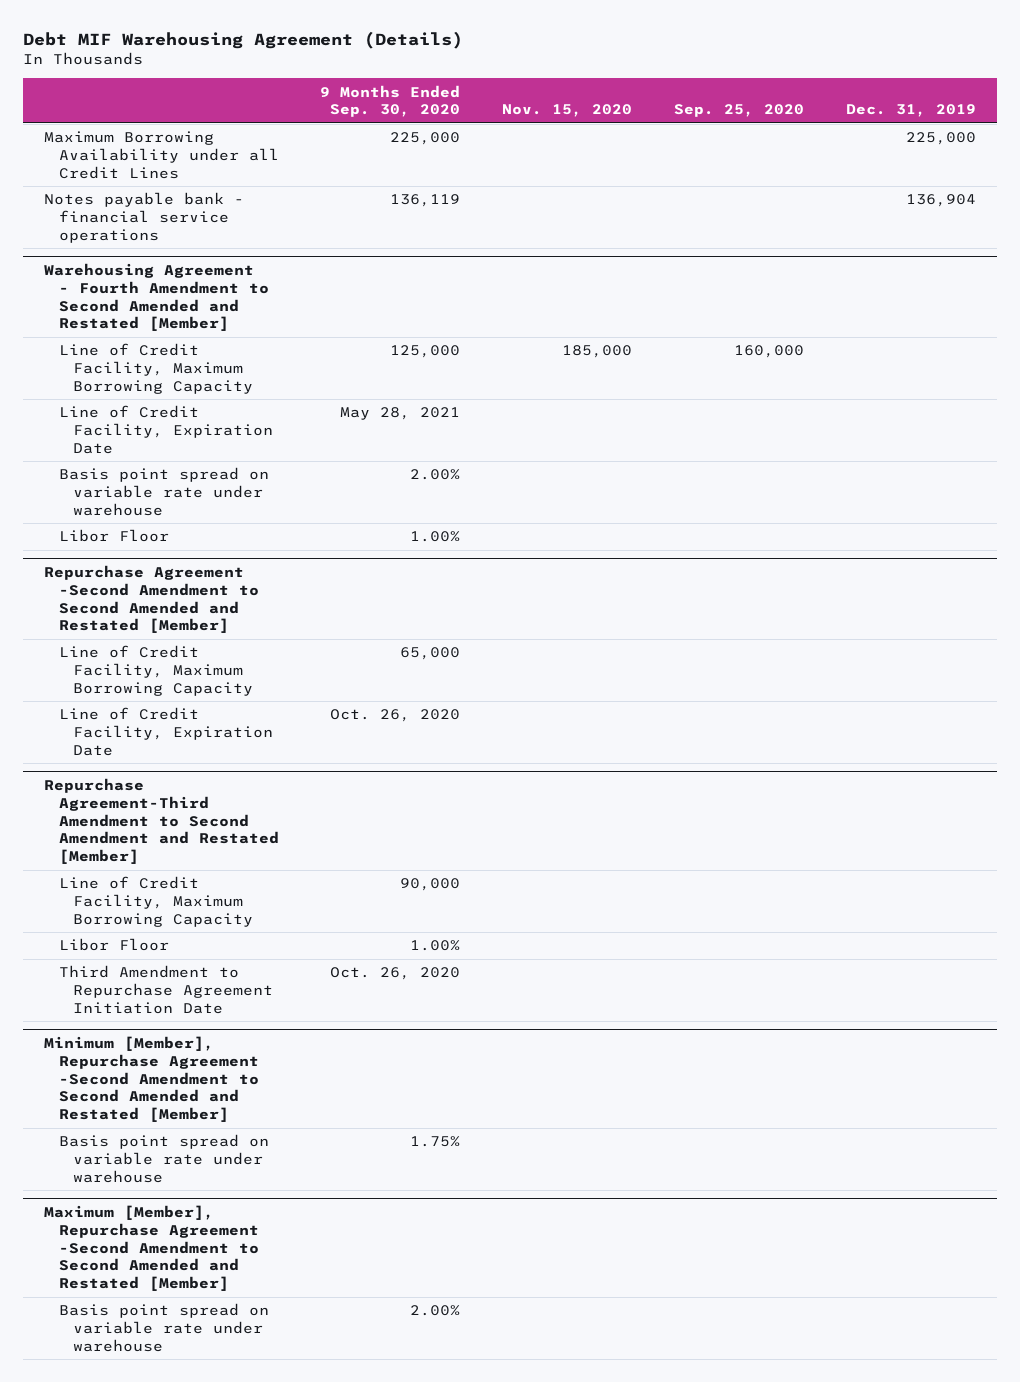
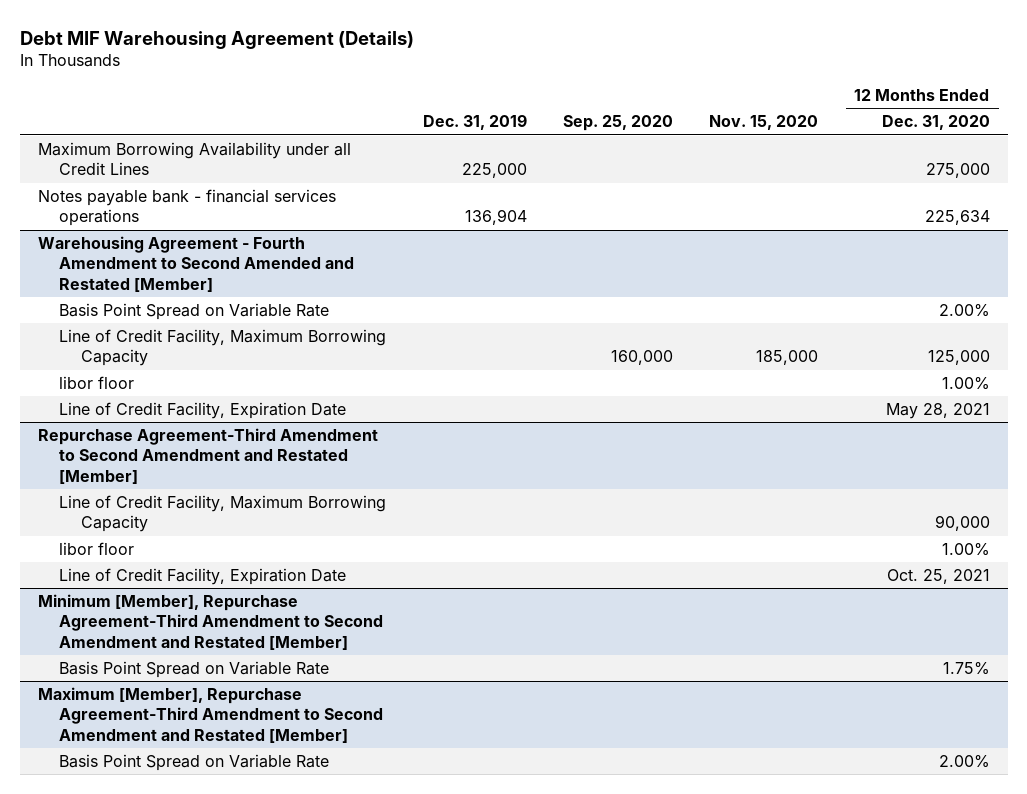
- | 9 Months Ended Sep. 30, 2020 | Nov. 15, 2020 | Sep. 25, 2020 | Dec. 31, 2019
+ | Dec. 31, 2019 | Sep. 25, 2020 | Nov. 15, 2020 | 12 Months Ended Dec. 31, 2020
- Notes payable bank - financial service operations | 136,119 | | | 136,904
+ Notes payable bank - financial services operations | 136,904 | | | 225,634
@ Warehousing Agreement - Fourth Amendment to Second Amended and Restated [Member]
+ Basis Point Spread on Variable Rate | | | | 2.00%
+ libor floor | | | | 1.00%
- Basis point spread on variable rate under warehouse | 2.00% | | |
- Libor Floor | 1.00% | | |
- Repurchase Agreement -Second Amendment to Second Amended and Restated [Member]
- Line of Credit Facility, Maximum Borrowing Capacity | 65,000 | | |
- Line of Credit Facility, Expiration Date | Oct. 26, 2020 | | |
@ Repurchase Agreement-Third Amendment to Second Amendment and Restated [Member]
- Libor Floor | 1.00% | | |
- Third Amendment to Repurchase Agreement Initiation Date | Oct. 26, 2020 | | |
- Minimum [Member], Repurchase Agreement -Second Amendment to Second Amended and Restated [Member]
- Basis point spread on variable rate under warehouse | 1.75% | | |
- Maximum [Member], Repurchase Agreement -Second Amendment to Second Amended and Restated [Member]
- Basis point spread on variable rate under warehouse | 2.00% | | |
@ Repurchase Agreement-Third Amendment to Second Amendment and Restated [Member]
+ libor floor | | | | 1.00%
+ Line of Credit Facility, Expiration Date | | | | Oct. 25, 2021
+ Minimum [Member], Repurchase Agreement-Third Amendment to Second Amendment and Restated [Member]
+ Basis Point Spread on Variable Rate | | | | 1.75%
+ Maximum [Member], Repurchase Agreement-Third Amendment to Second Amendment and Restated [Member]
+ Basis Point Spread on Variable Rate | | | | 2.00%

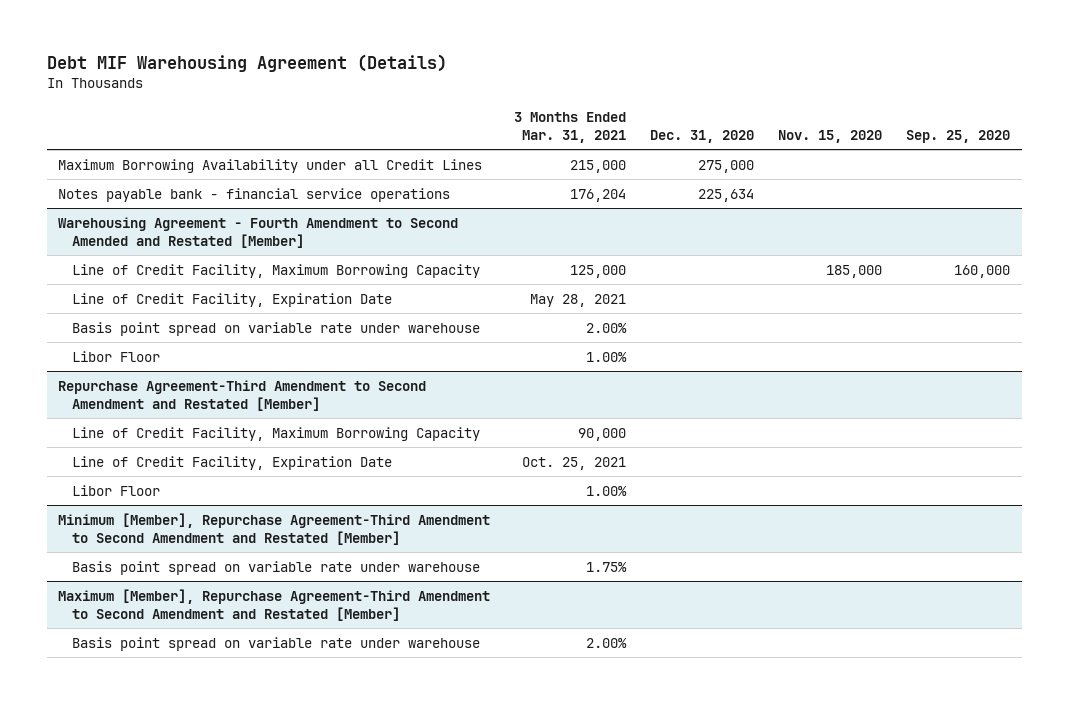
- | Dec. 31, 2019 | Sep. 25, 2020 | Nov. 15, 2020 | 12 Months Ended Dec. 31, 2020
+ | 3 Months Ended Mar. 31, 2021 | Dec. 31, 2020 | Nov. 15, 2020 | Sep. 25, 2020
- Notes payable bank - financial services operations | 136,904 | | | 225,634
+ Notes payable bank - financial service operations | 176,204 | 225,634 | |
@ Warehousing Agreement - Fourth Amendment to Second Amended and Restated [Member]
- Basis Point Spread on Variable Rate | | | | 2.00%
- libor floor | | | | 1.00%
+ Basis point spread on variable rate under warehouse | 2.00% | | |
+ Libor Floor | 1.00% | | |
@ Repurchase Agreement-Third Amendment to Second Amendment and Restated [Member]
- libor floor | | | | 1.00%
+ Libor Floor | 1.00% | | |
@ Minimum [Member], Repurchase Agreement-Third Amendment to Second Amendment and Restated [Member]
- Basis Point Spread on Variable Rate | | | | 1.75%
+ Basis point spread on variable rate under warehouse | 1.75% | | |
@ Maximum [Member], Repurchase Agreement-Third Amendment to Second Amendment and Restated [Member]
- Basis Point Spread on Variable Rate | | | | 2.00%
+ Basis point spread on variable rate under warehouse | 2.00% | | |

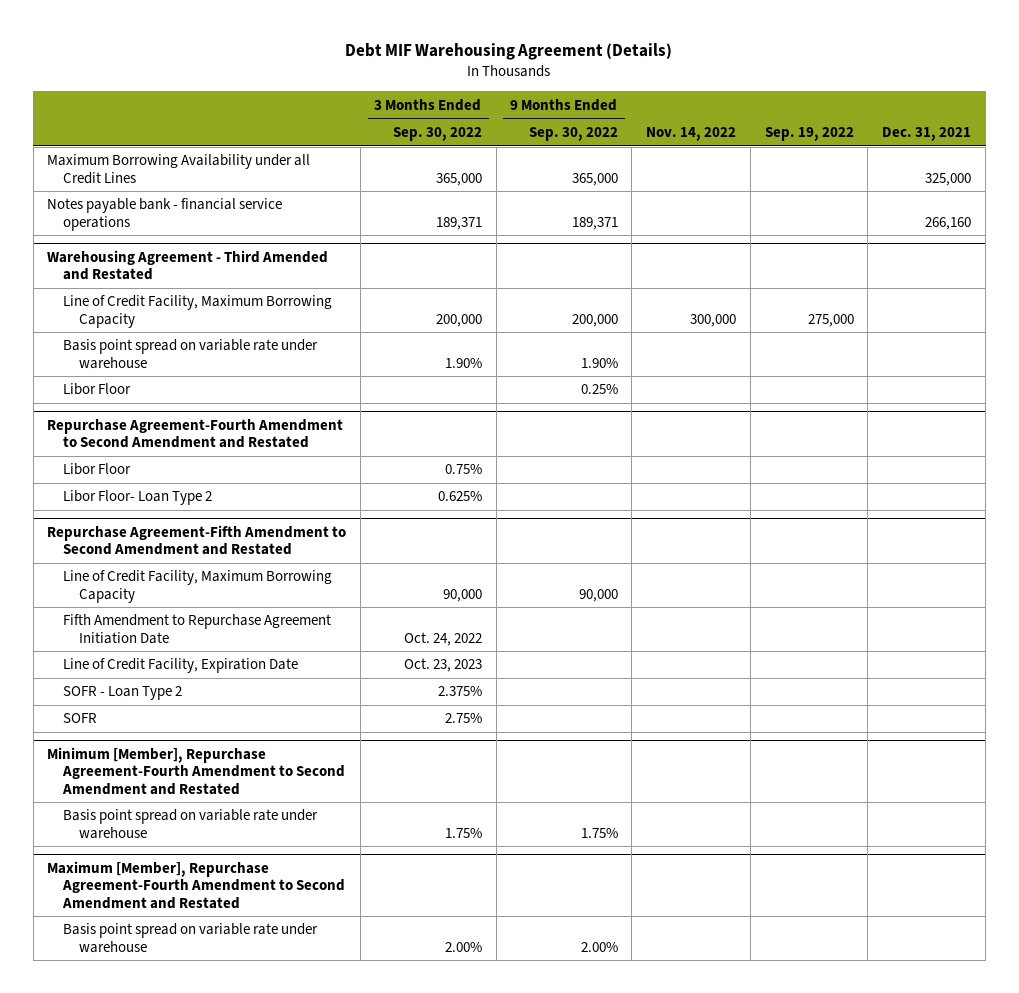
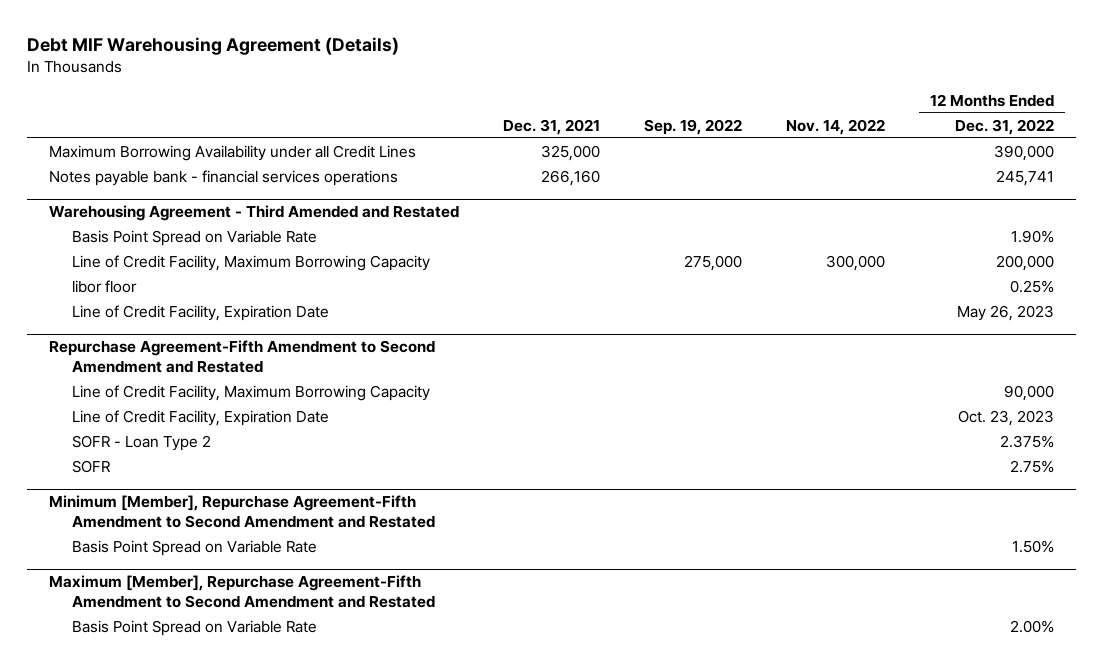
- | 3 Months Ended Sep. 30, 2022 | 9 Months Ended Sep. 30, 2022 | Nov. 14, 2022 | Sep. 19, 2022 | Dec. 31, 2021
+ | Dec. 31, 2021 | Sep. 19, 2022 | Nov. 14, 2022 | 12 Months Ended Dec. 31, 2022
- Notes payable bank - financial service operations | 189,371 | 189,371 | | | 266,160
+ Notes payable bank - financial services operations | 266,160 | | | 245,741
@ Warehousing Agreement - Third Amended and Restated
+ Basis Point Spread on Variable Rate | | | | 1.90%
- Basis point spread on variable rate under warehouse | 1.90% | 1.90% | | |
- Libor Floor | | 0.25% | | |
- Repurchase Agreement-Fourth Amendment to Second Amendment and Restated
- Libor Floor | 0.75% | | | |
- Libor Floor- Loan Type 2 | 0.625% | | | |
@ Warehousing Agreement - Third Amended and Restated
+ libor floor | | | | 0.25%
+ Line of Credit Facility, Expiration Date | | | | May 26, 2023
@ Repurchase Agreement-Fifth Amendment to Second Amendment and Restated
- Fifth Amendment to Repurchase Agreement Initiation Date | Oct. 24, 2022 | | | |
- Minimum [Member], Repurchase Agreement-Fourth Amendment to Second Amendment and Restated
- Basis point spread on variable rate under warehouse | 1.75% | 1.75% | | |
- Maximum [Member], Repurchase Agreement-Fourth Amendment to Second Amendment and Restated
- Basis point spread on variable rate under warehouse | 2.00% | 2.00% | | |
+ Minimum [Member], Repurchase Agreement-Fifth Amendment to Second Amendment and Restated
+ Basis Point Spread on Variable Rate | | | | 1.50%
+ Maximum [Member], Repurchase Agreement-Fifth Amendment to Second Amendment and Restated
+ Basis Point Spread on Variable Rate | | | | 2.00%

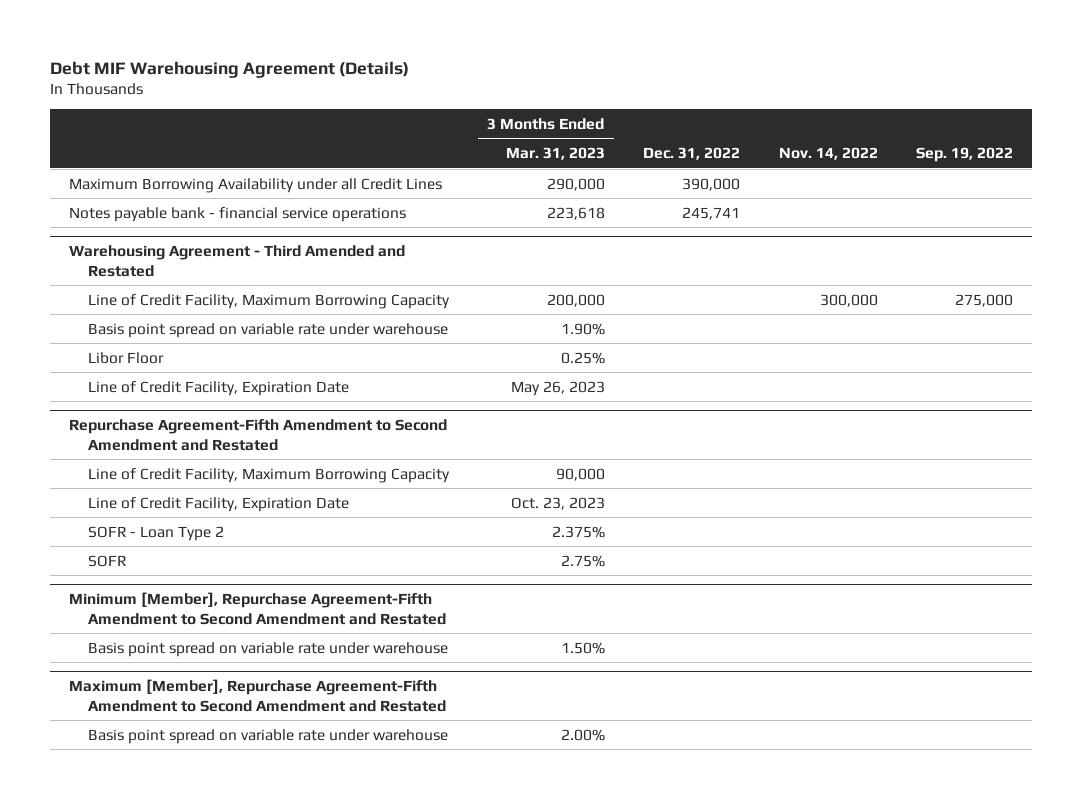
- | Dec. 31, 2021 | Sep. 19, 2022 | Nov. 14, 2022 | 12 Months Ended Dec. 31, 2022
+ | 3 Months Ended Mar. 31, 2023 | Dec. 31, 2022 | Nov. 14, 2022 | Sep. 19, 2022
- Notes payable bank - financial services operations | 266,160 | | | 245,741
+ Notes payable bank - financial service operations | 223,618 | 245,741 | |
@ Warehousing Agreement - Third Amended and Restated
- Basis Point Spread on Variable Rate | | | | 1.90%
- libor floor | | | | 0.25%
+ Basis point spread on variable rate under warehouse | 1.90% | | |
+ Libor Floor | 0.25% | | |
@ Minimum [Member], Repurchase Agreement-Fifth Amendment to Second Amendment and Restated
- Basis Point Spread on Variable Rate | | | | 1.50%
+ Basis point spread on variable rate under warehouse | 1.50% | | |
@ Maximum [Member], Repurchase Agreement-Fifth Amendment to Second Amendment and Restated
- Basis Point Spread on Variable Rate | | | | 2.00%
+ Basis point spread on variable rate under warehouse | 2.00% | | |

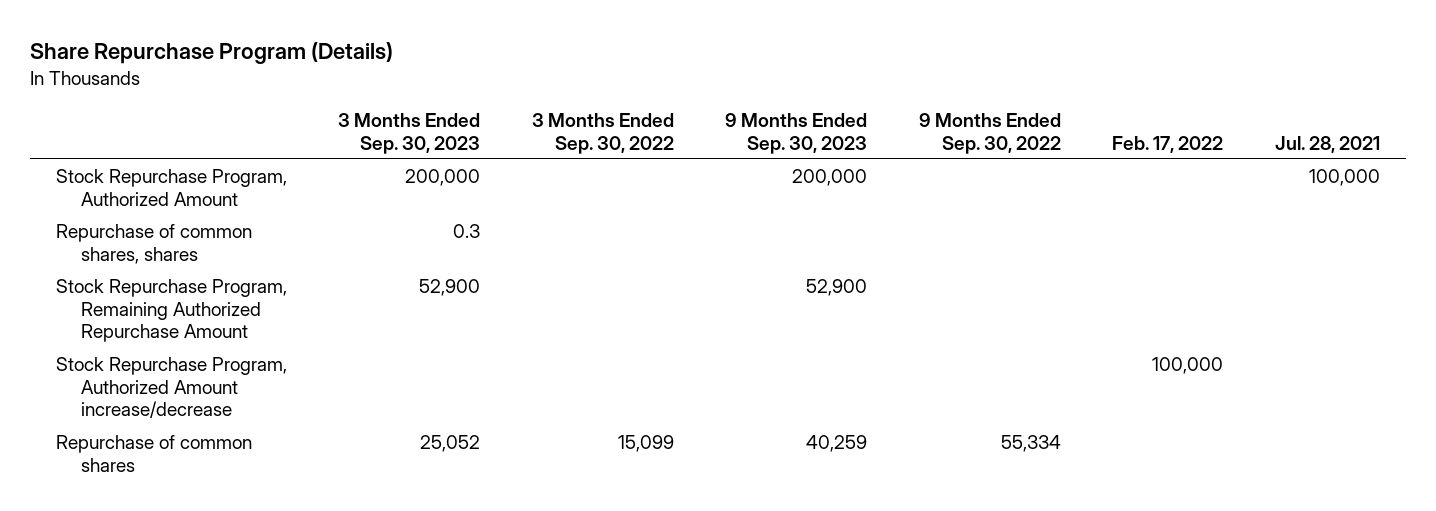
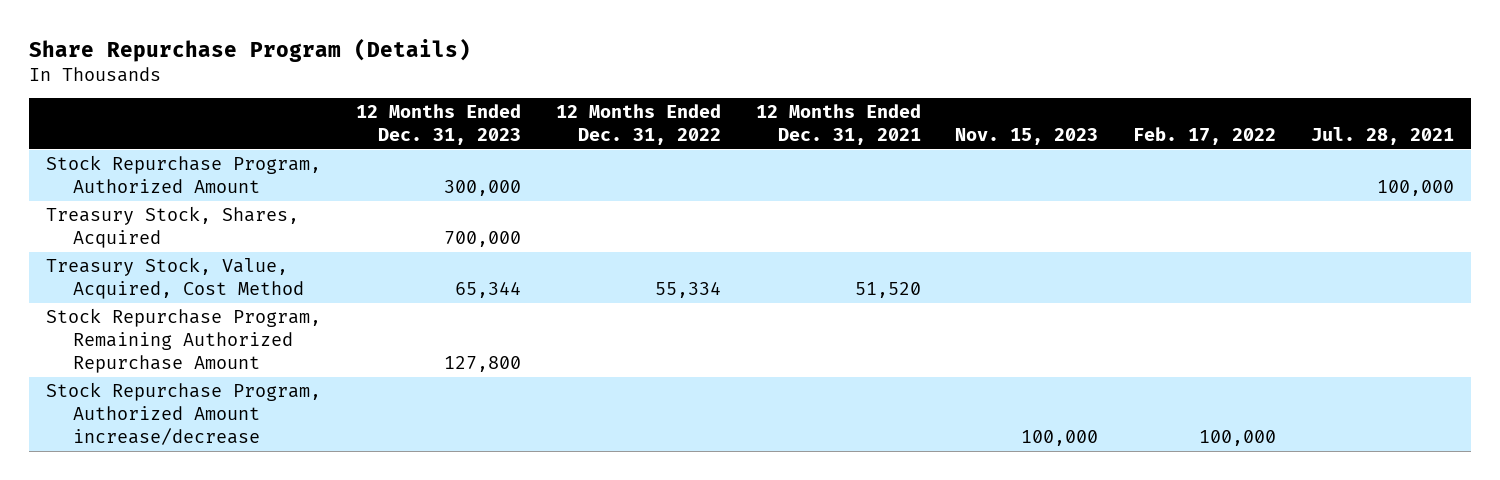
- | 3 Months Ended Sep. 30, 2023 | 3 Months Ended Sep. 30, 2022 | 9 Months Ended Sep. 30, 2023 | 9 Months Ended Sep. 30, 2022 | Feb. 17, 2022 | Jul. 28, 2021
+ | 12 Months Ended Dec. 31, 2023 | 12 Months Ended Dec. 31, 2022 | 12 Months Ended Dec. 31, 2021 | Nov. 15, 2023 | Feb. 17, 2022 | Jul. 28, 2021
- Repurchase of common shares, shares | 0.3 | | | | |
+ Treasury Stock, Shares, Acquired | 700,000 | | | | |
+ Treasury Stock, Value, Acquired, Cost Method | 65,344 | 55,334 | 51,520 | | |
- Repurchase of common shares | 25,052 | 15,099 | 40,259 | 55,334 | |

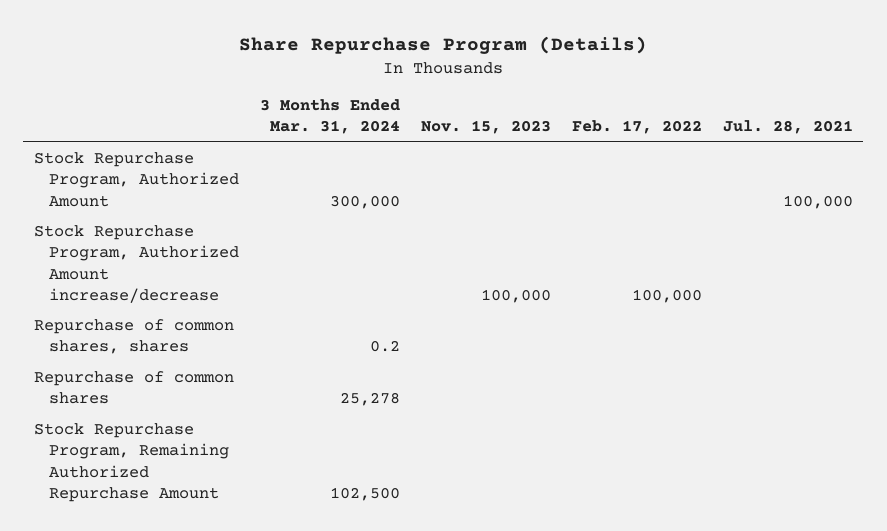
- | 12 Months Ended Dec. 31, 2023 | 12 Months Ended Dec. 31, 2022 | 12 Months Ended Dec. 31, 2021 | Nov. 15, 2023 | Feb. 17, 2022 | Jul. 28, 2021
+ | 3 Months Ended Mar. 31, 2024 | Nov. 15, 2023 | Feb. 17, 2022 | Jul. 28, 2021
- Treasury Stock, Shares, Acquired | 700,000 | | | | |
- Treasury Stock, Value, Acquired, Cost Method | 65,344 | 55,334 | 51,520 | | |
+ Repurchase of common shares, shares | 0.2 | | |
+ Repurchase of common shares | 25,278 | | |
moved down: Stock Repurchase Program, Remaining Authorized Repurchase Amount | 102,500 | | |

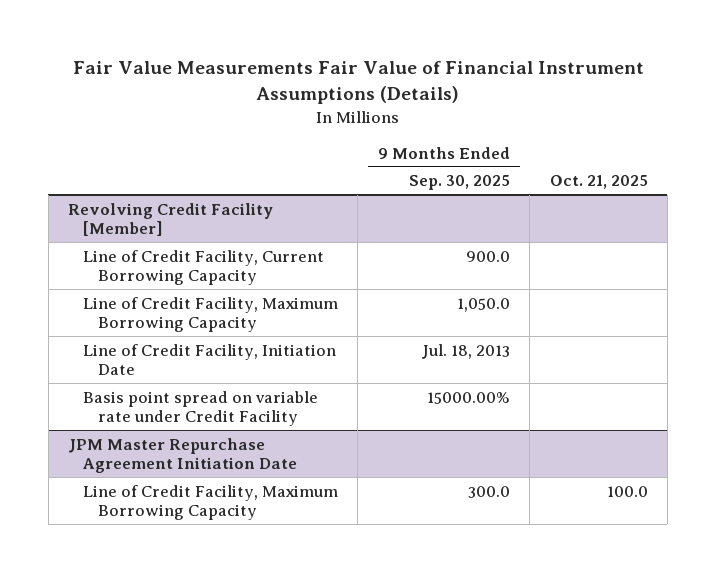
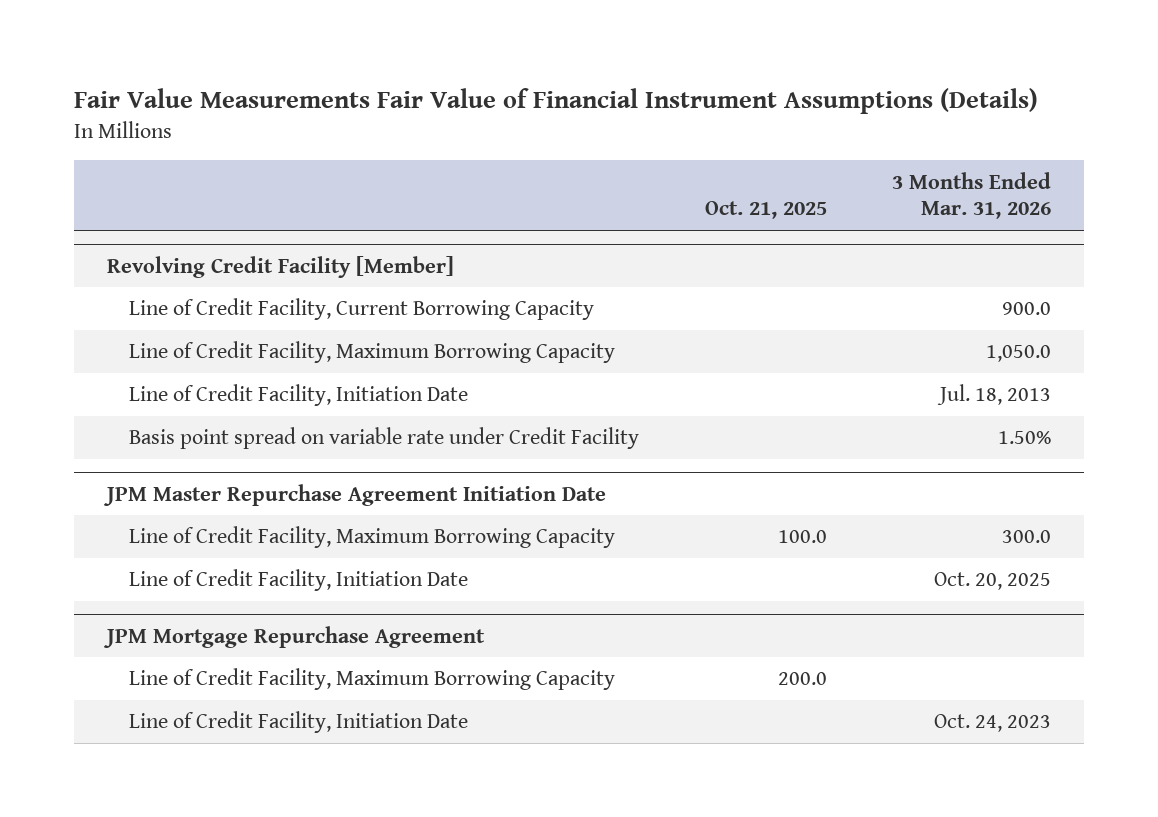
- | 9 Months Ended Sep. 30, 2025 | Oct. 21, 2025
+ | Oct. 21, 2025 | 3 Months Ended Mar. 31, 2026
@ JPM Master Repurchase Agreement Initiation Date
+ Line of Credit Facility, Initiation Date | | Oct. 20, 2025
+ JPM Mortgage Repurchase Agreement
+ Line of Credit Facility, Maximum Borrowing Capacity | 200.0 |
+ Line of Credit Facility, Initiation Date | | Oct. 24, 2023

